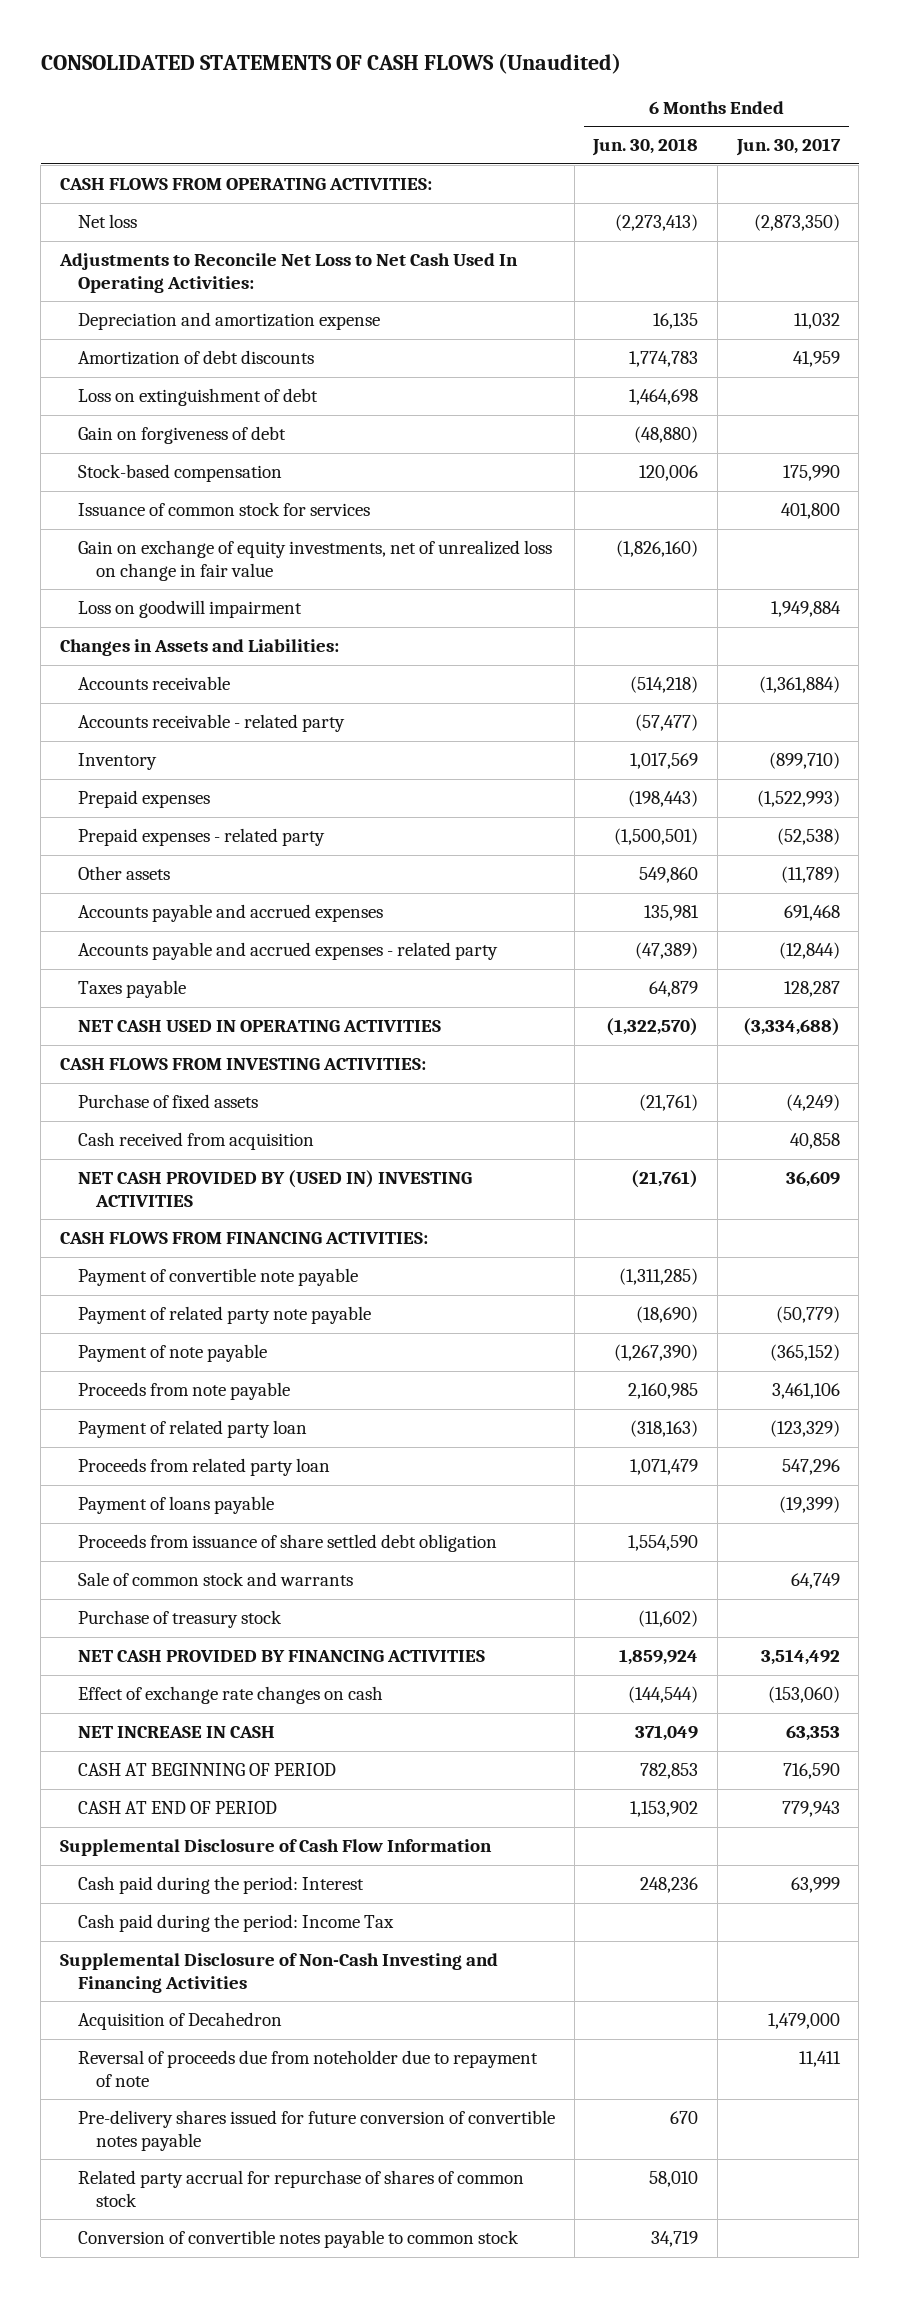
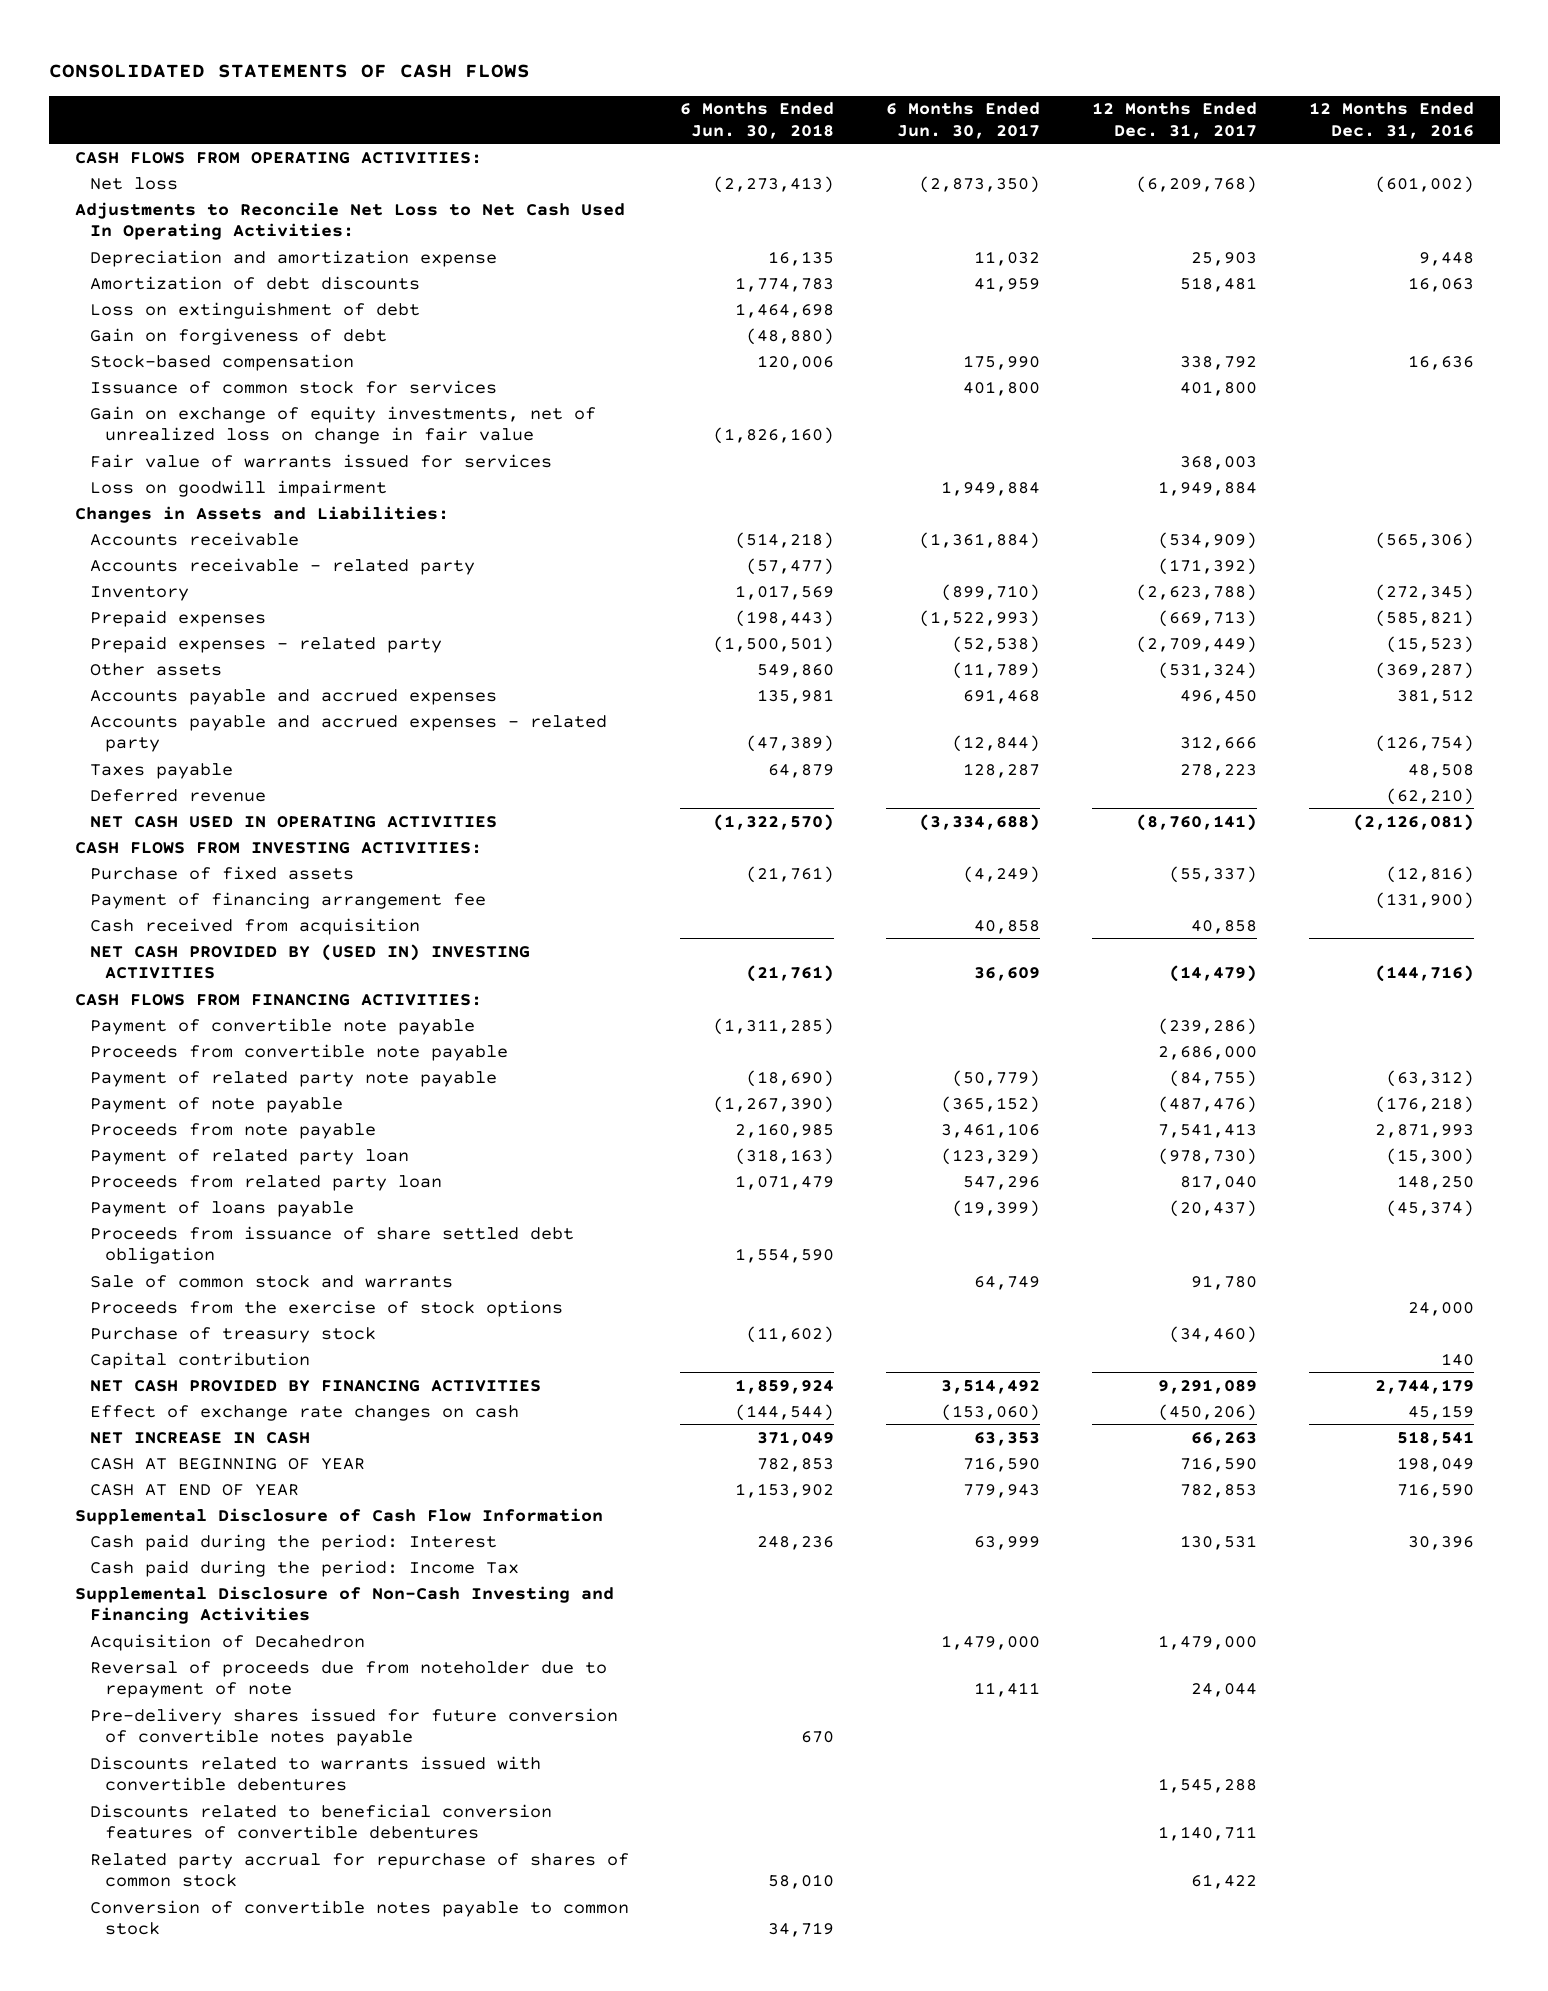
- CONSOLIDATED STATEMENTS OF CASH FLOWS (Unaudited)
+ CONSOLIDATED STATEMENTS OF CASH FLOWS
- | 6 Months Ended Jun. 30, 2018 | 6 Months Ended Jun. 30, 2017
+ | 6 Months Ended Jun. 30, 2018 | 6 Months Ended Jun. 30, 2017 | 12 Months Ended Dec. 31, 2017 | 12 Months Ended Dec. 31, 2016
+ Fair value of warrants issued for services | | | 368,003 |
+ Deferred revenue | | | | (62,210)
+ Payment of financing arrangement fee | | | | (131,900)
+ Proceeds from convertible note payable | | | 2,686,000 |
+ Proceeds from the exercise of stock options | | | | 24,000
+ Capital contribution | | | | 140
- CASH AT BEGINNING OF PERIOD | 782,853 | 716,590
- CASH AT END OF PERIOD | 1,153,902 | 779,943
+ CASH AT BEGINNING OF YEAR | 782,853 | 716,590 | 716,590 | 198,049
+ CASH AT END OF YEAR | 1,153,902 | 779,943 | 782,853 | 716,590
+ Discounts related to warrants issued with convertible debentures | | | 1,545,288 |
+ Discounts related to beneficial conversion features of convertible debentures | | | 1,140,711 |

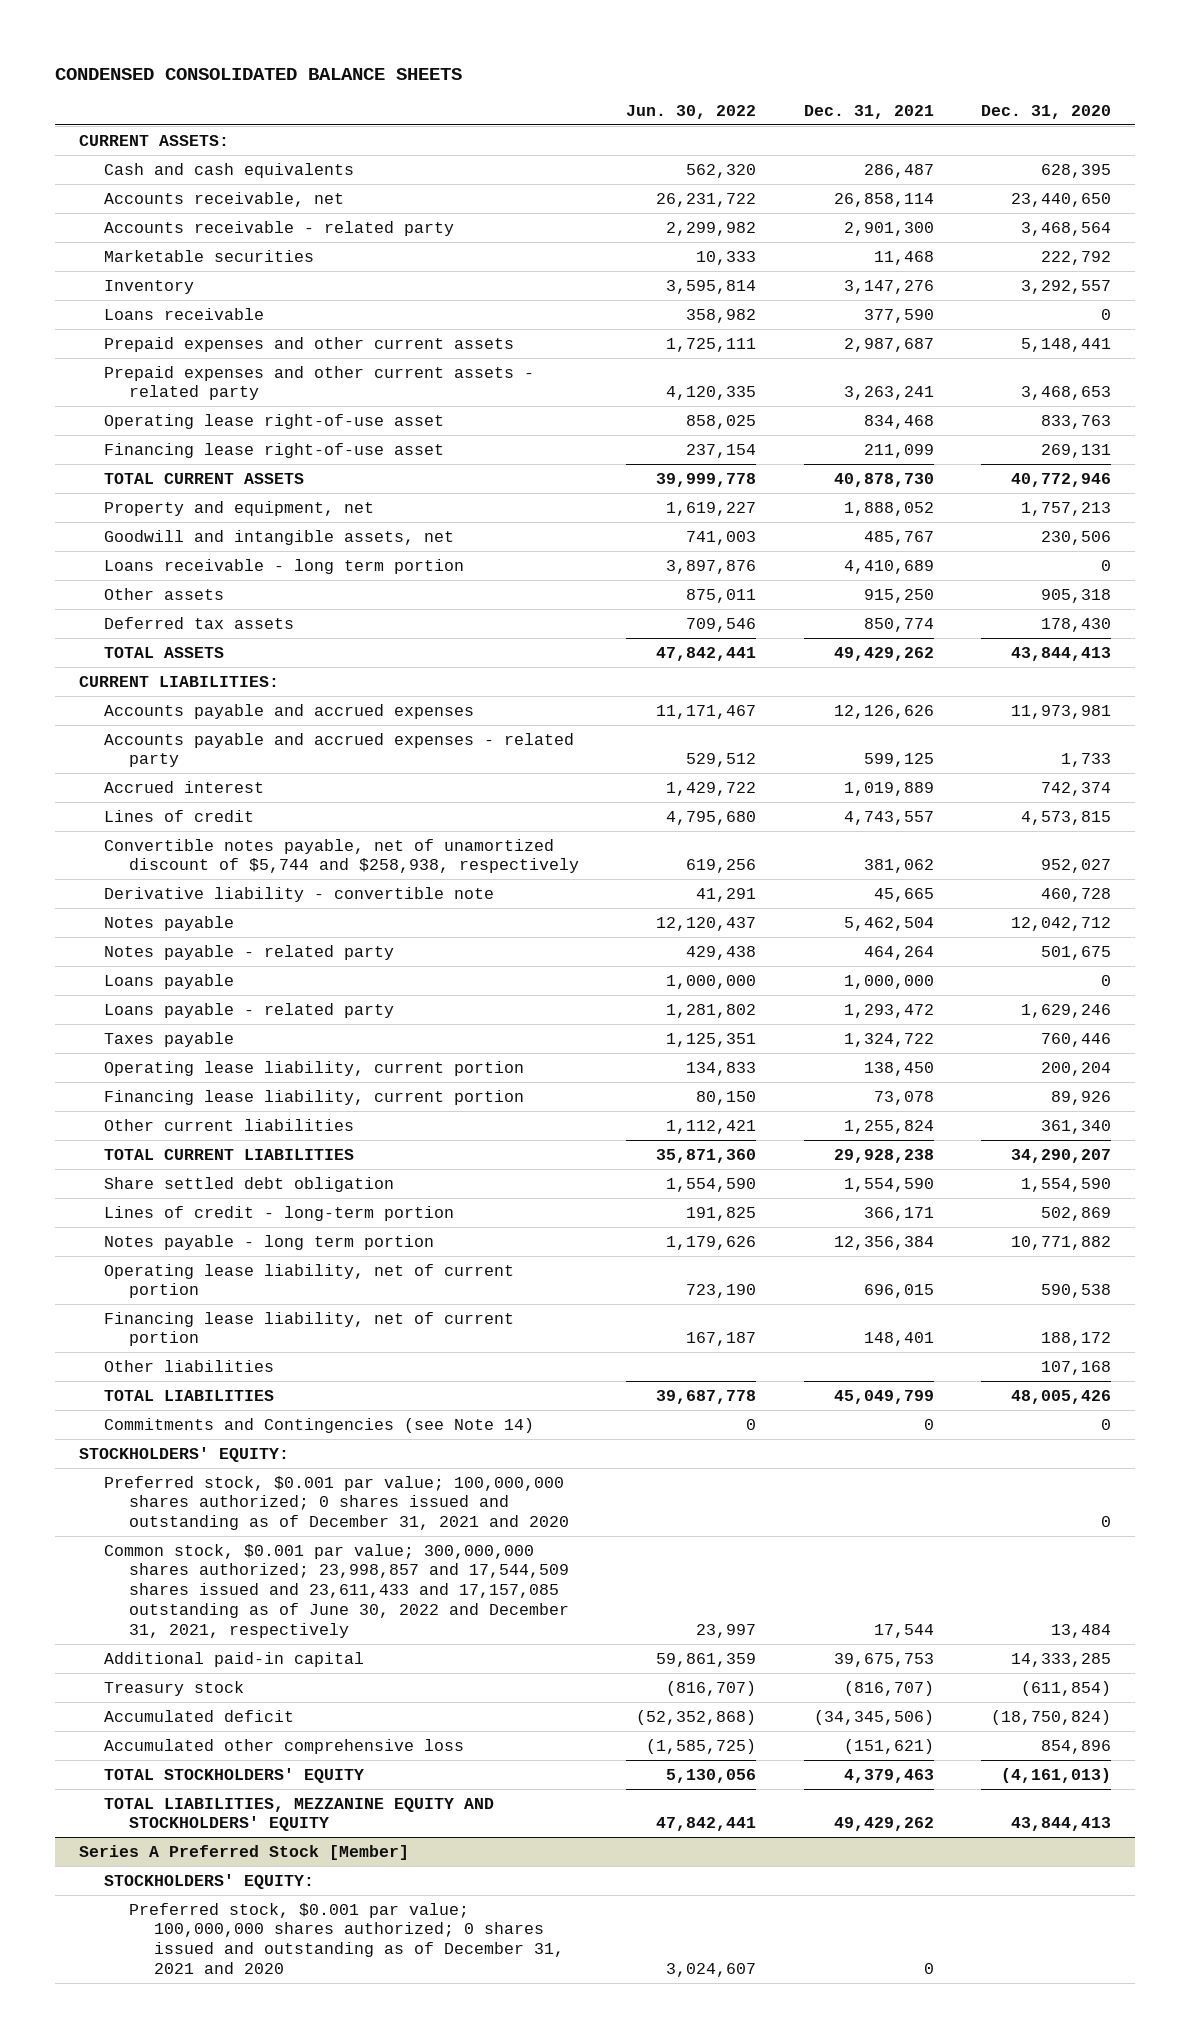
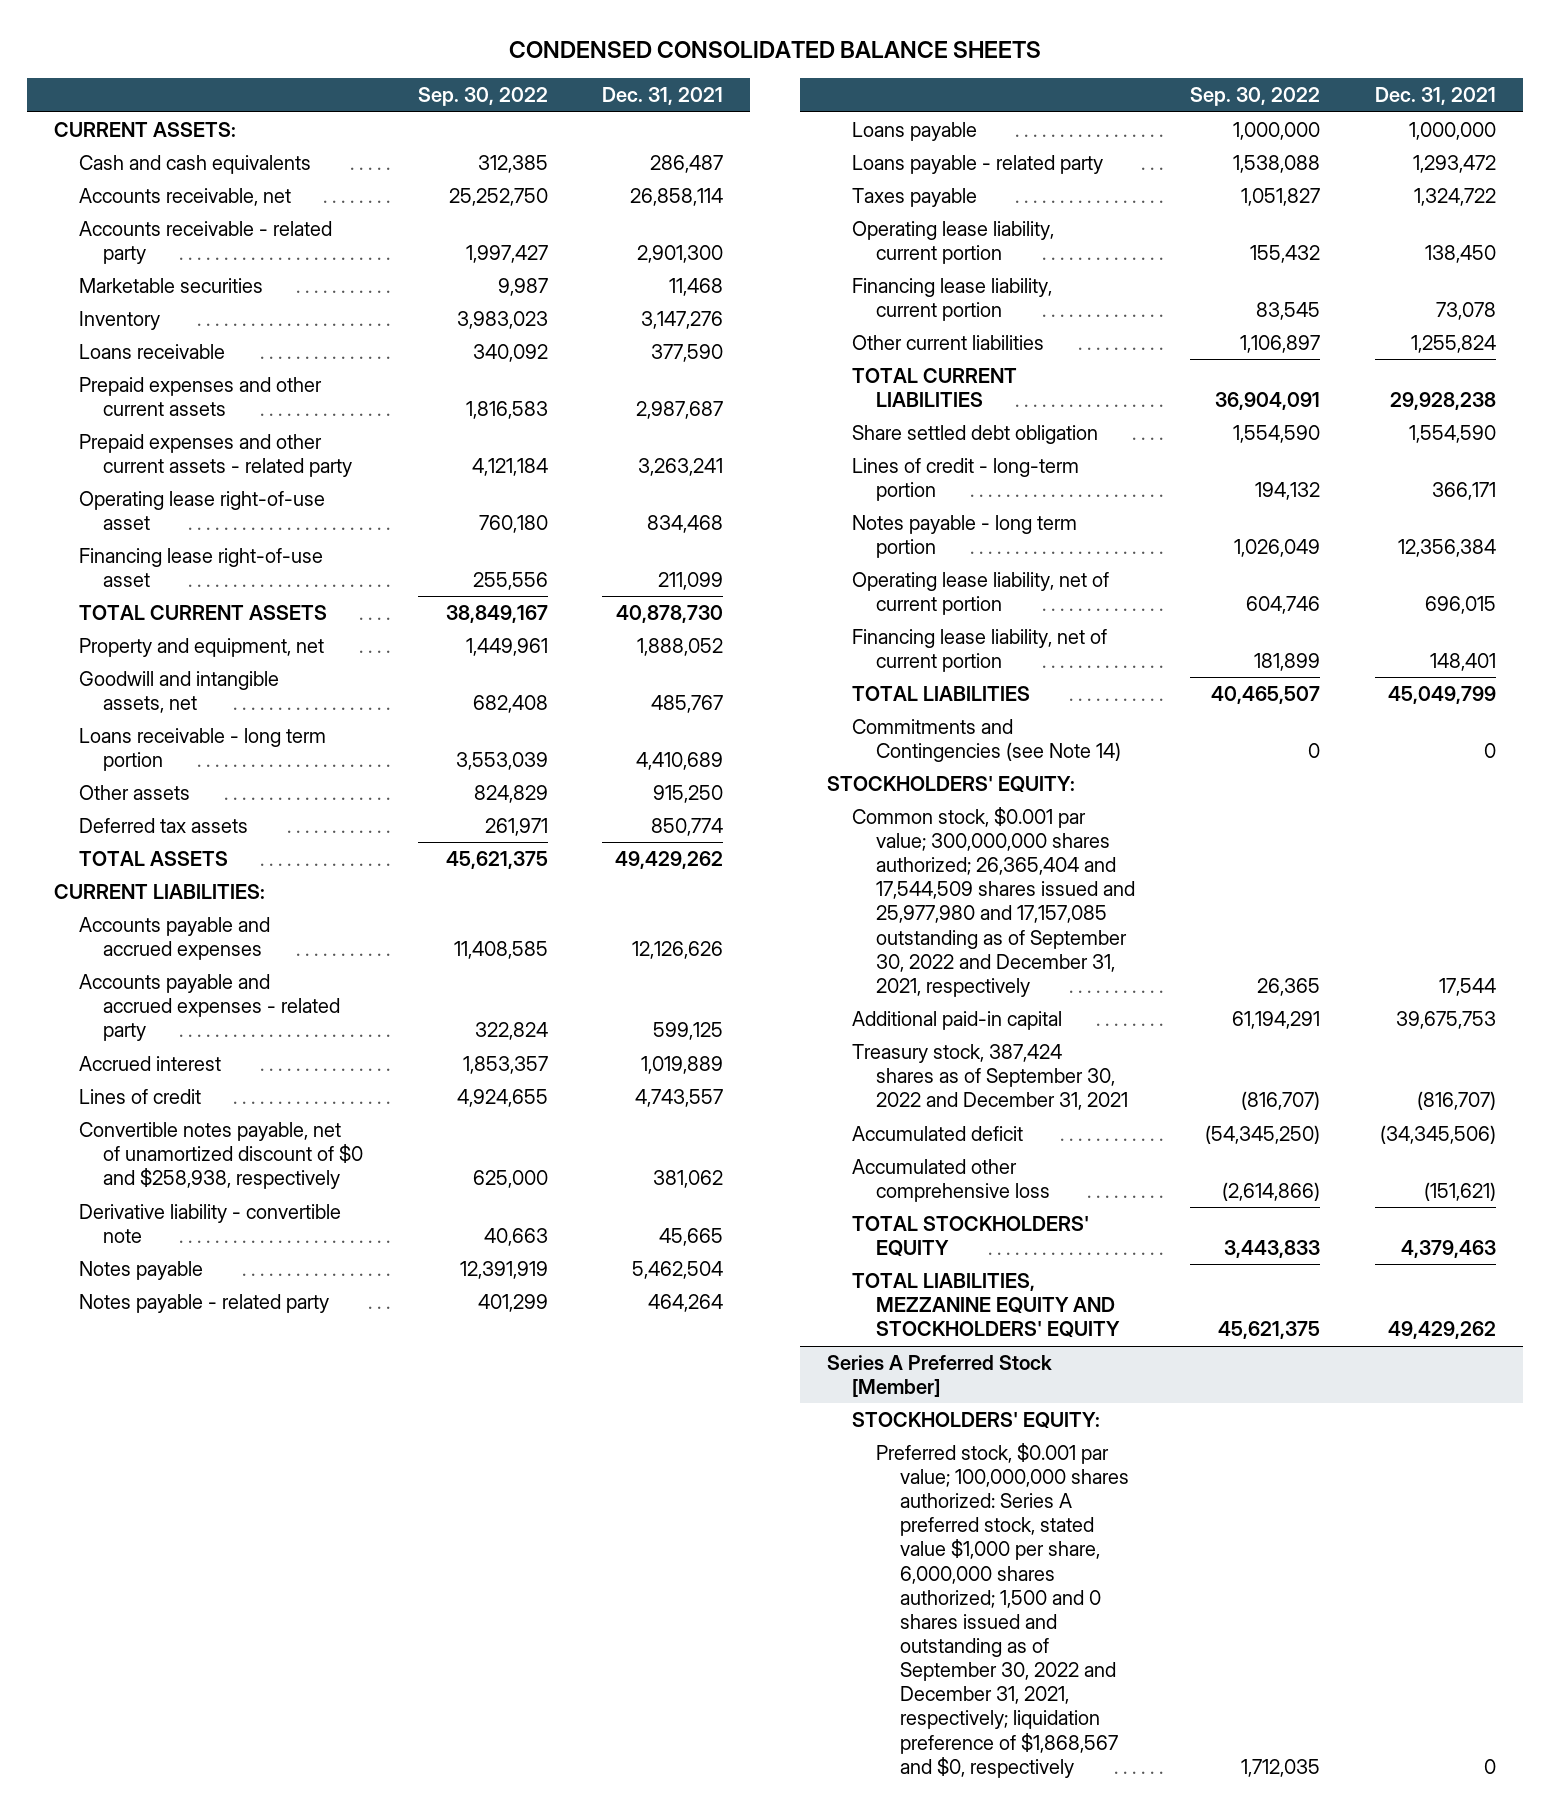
- | Jun. 30, 2022 | Dec. 31, 2021 | Dec. 31, 2020
+ | Sep. 30, 2022 | Dec. 31, 2021
- Convertible notes payable, net of unamortized discount of $5,744 and $258,938, respectively | 619,256 | 381,062 | 952,027
+ Convertible notes payable, net of unamortized discount of $0 and $258,938, respectively | 625,000 | 381,062
- Other liabilities | | | 107,168
- Preferred stock, $0.001 par value; 100,000,000 shares authorized; 0 shares issued and outstanding as of December 31, 2021 and 2020 | | | 0
- Common stock, $0.001 par value; 300,000,000 shares authorized; 23,998,857 and 17,544,509 shares issued and 23,611,433 and 17,157,085 outstanding as of June 30, 2022 and December 31, 2021, respectively | 23,997 | 17,544 | 13,484
+ Common stock, $0.001 par value; 300,000,000 shares authorized; 26,365,404 and 17,544,509 shares issued and 25,977,980 and 17,157,085 outstanding as of September 30, 2022 and December 31, 2021, respectively | 26,365 | 17,544
- Treasury stock | (816,707) | (816,707) | (611,854)
+ Treasury stock, 387,424 shares as of September 30, 2022 and December 31, 2021 | (816,707) | (816,707)
@ Series A Preferred Stock [Member]
- Preferred stock, $0.001 par value; 100,000,000 shares authorized; 0 shares issued and outstanding as of December 31, 2021 and 2020 | 3,024,607 | 0 |
+ Preferred stock, $0.001 par value; 100,000,000 shares authorized: Series A preferred stock, stated value $1,000 per share, 6,000,000 shares authorized; 1,500 and 0 shares issued and outstanding as of September 30, 2022 and December 31, 2021, respectively; liquidation preference of $1,868,567 and $0, respectively | 1,712,035 | 0

